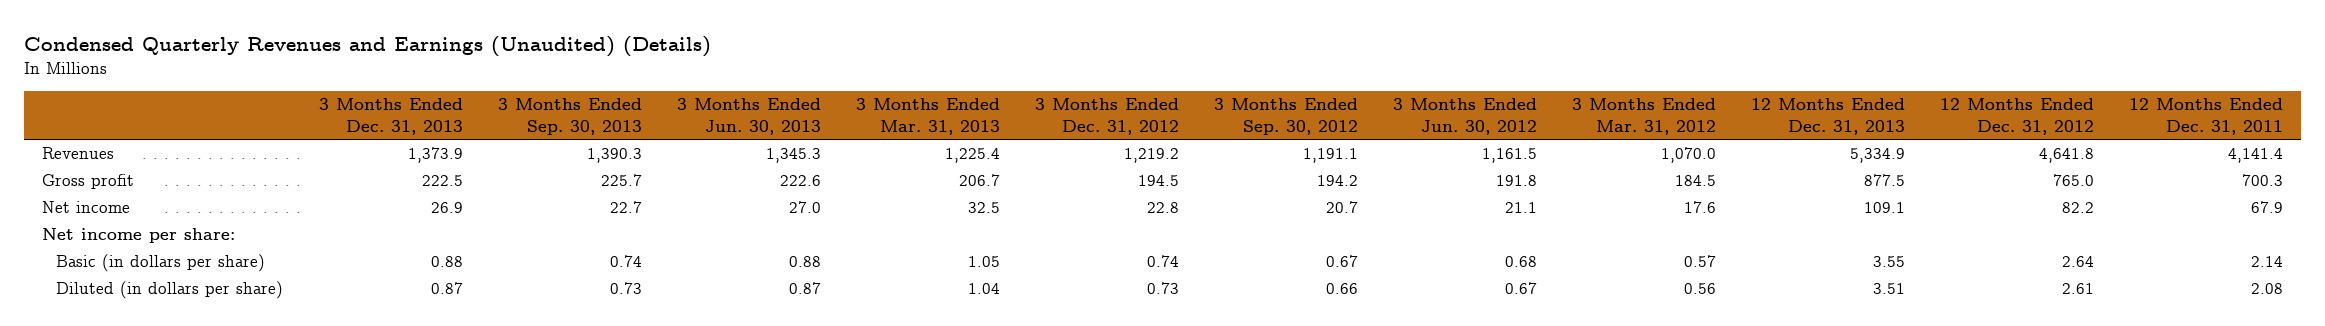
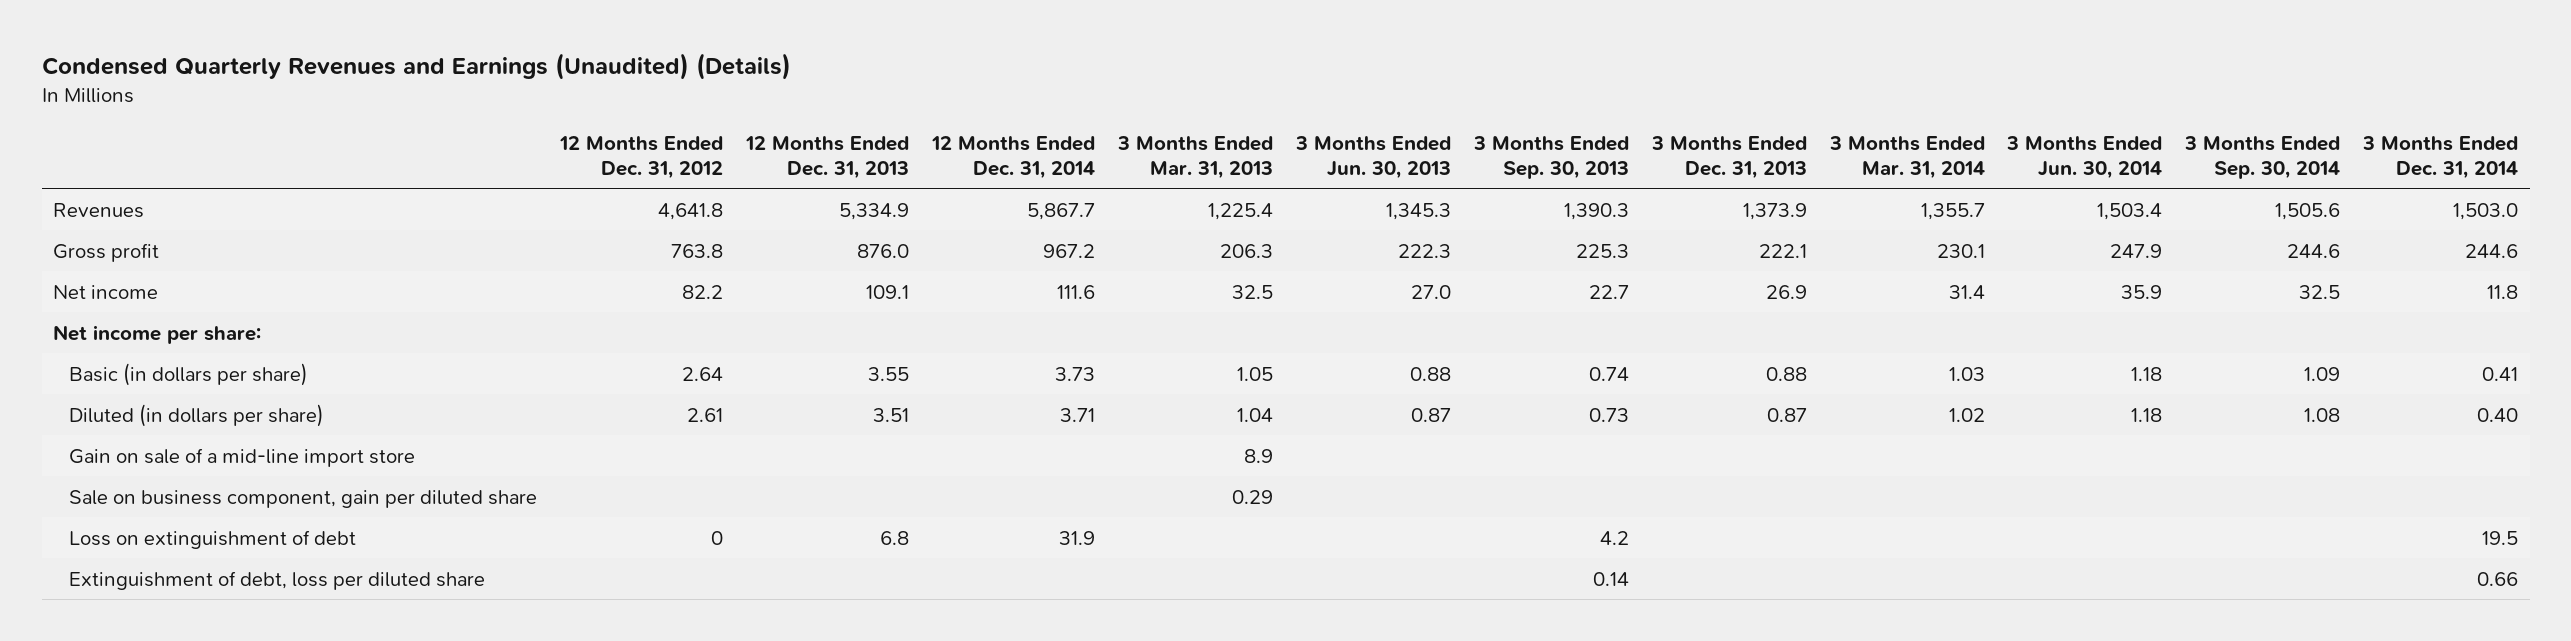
- | 3 Months Ended Dec. 31, 2013 | 3 Months Ended Sep. 30, 2013 | 3 Months Ended Jun. 30, 2013 | 3 Months Ended Mar. 31, 2013 | 3 Months Ended Dec. 31, 2012 | 3 Months Ended Sep. 30, 2012 | 3 Months Ended Jun. 30, 2012 | 3 Months Ended Mar. 31, 2012 | 12 Months Ended Dec. 31, 2013 | 12 Months Ended Dec. 31, 2012 | 12 Months Ended Dec. 31, 2011
+ | 12 Months Ended Dec. 31, 2012 | 12 Months Ended Dec. 31, 2013 | 12 Months Ended Dec. 31, 2014 | 3 Months Ended Mar. 31, 2013 | 3 Months Ended Jun. 30, 2013 | 3 Months Ended Sep. 30, 2013 | 3 Months Ended Dec. 31, 2013 | 3 Months Ended Mar. 31, 2014 | 3 Months Ended Jun. 30, 2014 | 3 Months Ended Sep. 30, 2014 | 3 Months Ended Dec. 31, 2014
- Gross profit | 222.5 | 225.7 | 222.6 | 206.7 | 194.5 | 194.2 | 191.8 | 184.5 | 877.5 | 765.0 | 700.3
+ Gross profit | 763.8 | 876.0 | 967.2 | 206.3 | 222.3 | 225.3 | 222.1 | 230.1 | 247.9 | 244.6 | 244.6
+ Gain on sale of a mid-line import store | | | | 8.9 | | | | | | |
+ Sale on business component, gain per diluted share | | | | 0.29 | | | | | | |
+ Loss on extinguishment of debt | 0 | 6.8 | 31.9 | | | 4.2 | | | | | 19.5
+ Extinguishment of debt, loss per diluted share | | | | | | 0.14 | | | | | 0.66

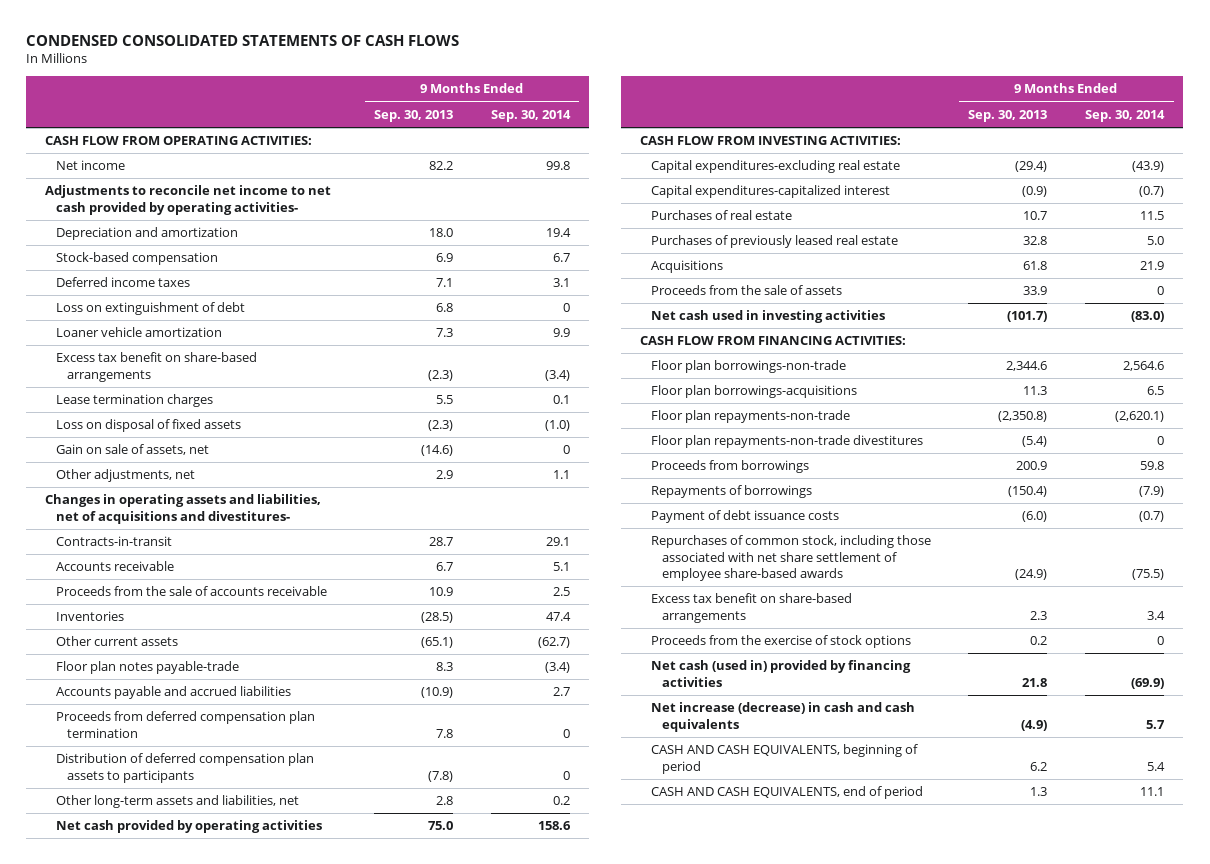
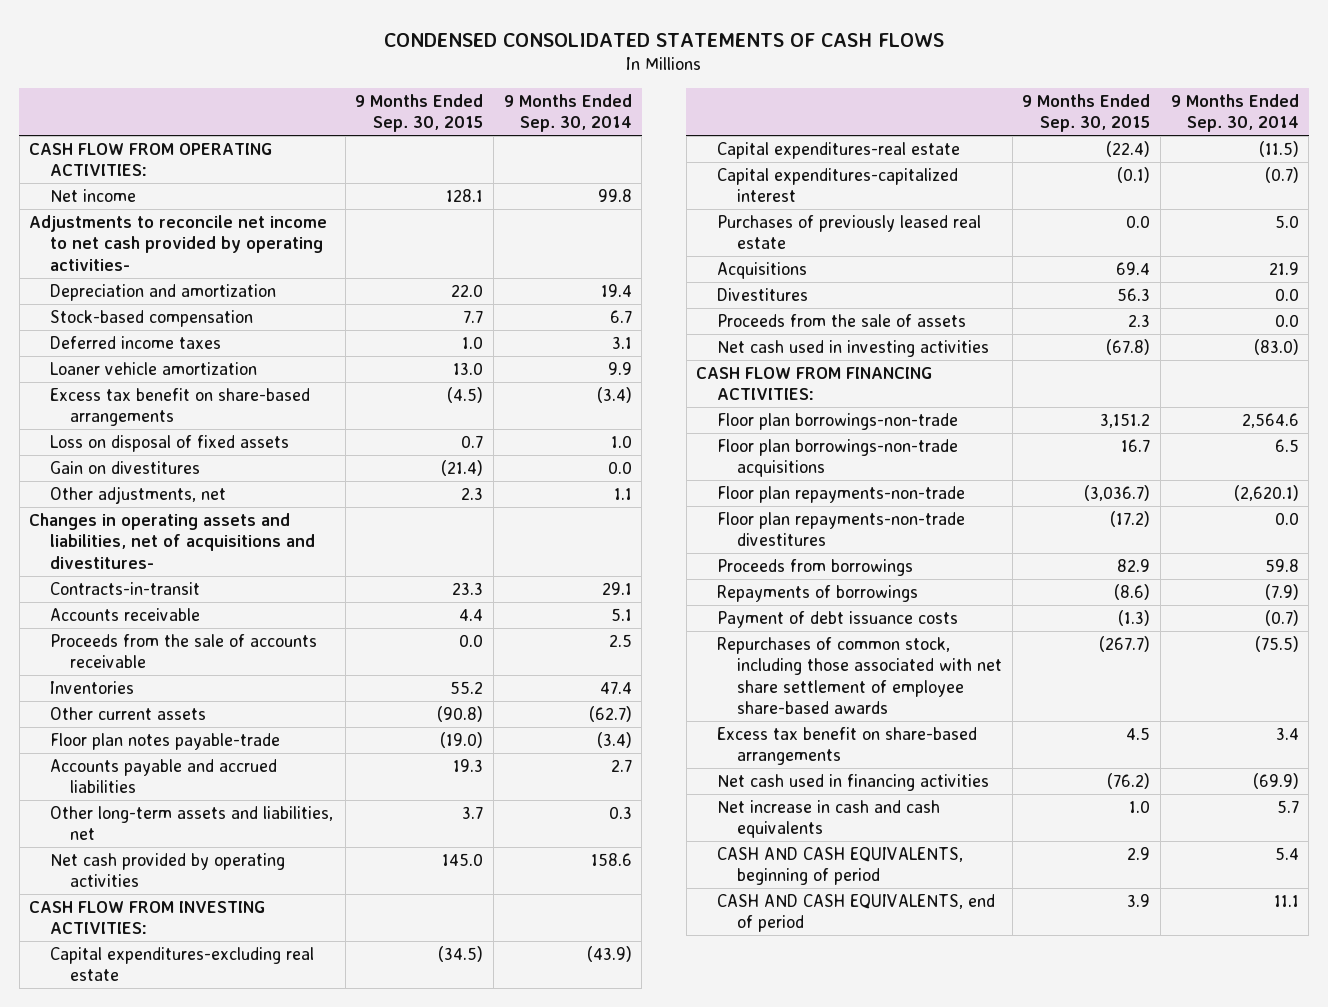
- | 9 Months Ended Sep. 30, 2013 | 9 Months Ended Sep. 30, 2014
+ | 9 Months Ended Sep. 30, 2015 | 9 Months Ended Sep. 30, 2014
- Loss on extinguishment of debt | 6.8 | 0
- Lease termination charges | 5.5 | 0.1
- Loss on disposal of fixed assets | (2.3) | (1.0)
- Gain on sale of assets, net | (14.6) | 0
+ Loss on disposal of fixed assets | 0.7 | 1.0
+ Gain on divestitures | (21.4) | 0.0
- Proceeds from deferred compensation plan termination | 7.8 | 0
- Distribution of deferred compensation plan assets to participants | (7.8) | 0
- Other long-term assets and liabilities, net | 2.8 | 0.2
+ Other long-term assets and liabilities, net | 3.7 | 0.3
+ Capital expenditures-real estate | (22.4) | (11.5)
- Purchases of real estate | 10.7 | 11.5
- Proceeds from the sale of assets | 33.9 | 0
+ Divestitures | 56.3 | 0.0
+ Proceeds from the sale of assets | 2.3 | 0.0
- Floor plan borrowings-acquisitions | 11.3 | 6.5
+ Floor plan borrowings-non-trade acquisitions | 16.7 | 6.5
- Floor plan repayments-non-trade divestitures | (5.4) | 0
+ Floor plan repayments-non-trade divestitures | (17.2) | 0.0
- Proceeds from the exercise of stock options | 0.2 | 0
- Net cash (used in) provided by financing activities | 21.8 | (69.9)
- Net increase (decrease) in cash and cash equivalents | (4.9) | 5.7
+ Net cash used in financing activities | (76.2) | (69.9)
+ Net increase in cash and cash equivalents | 1.0 | 5.7

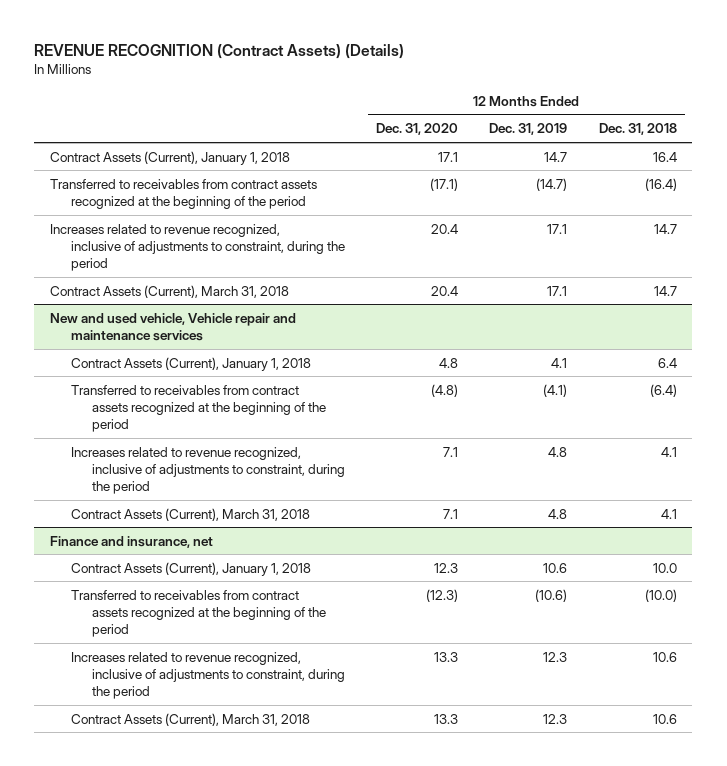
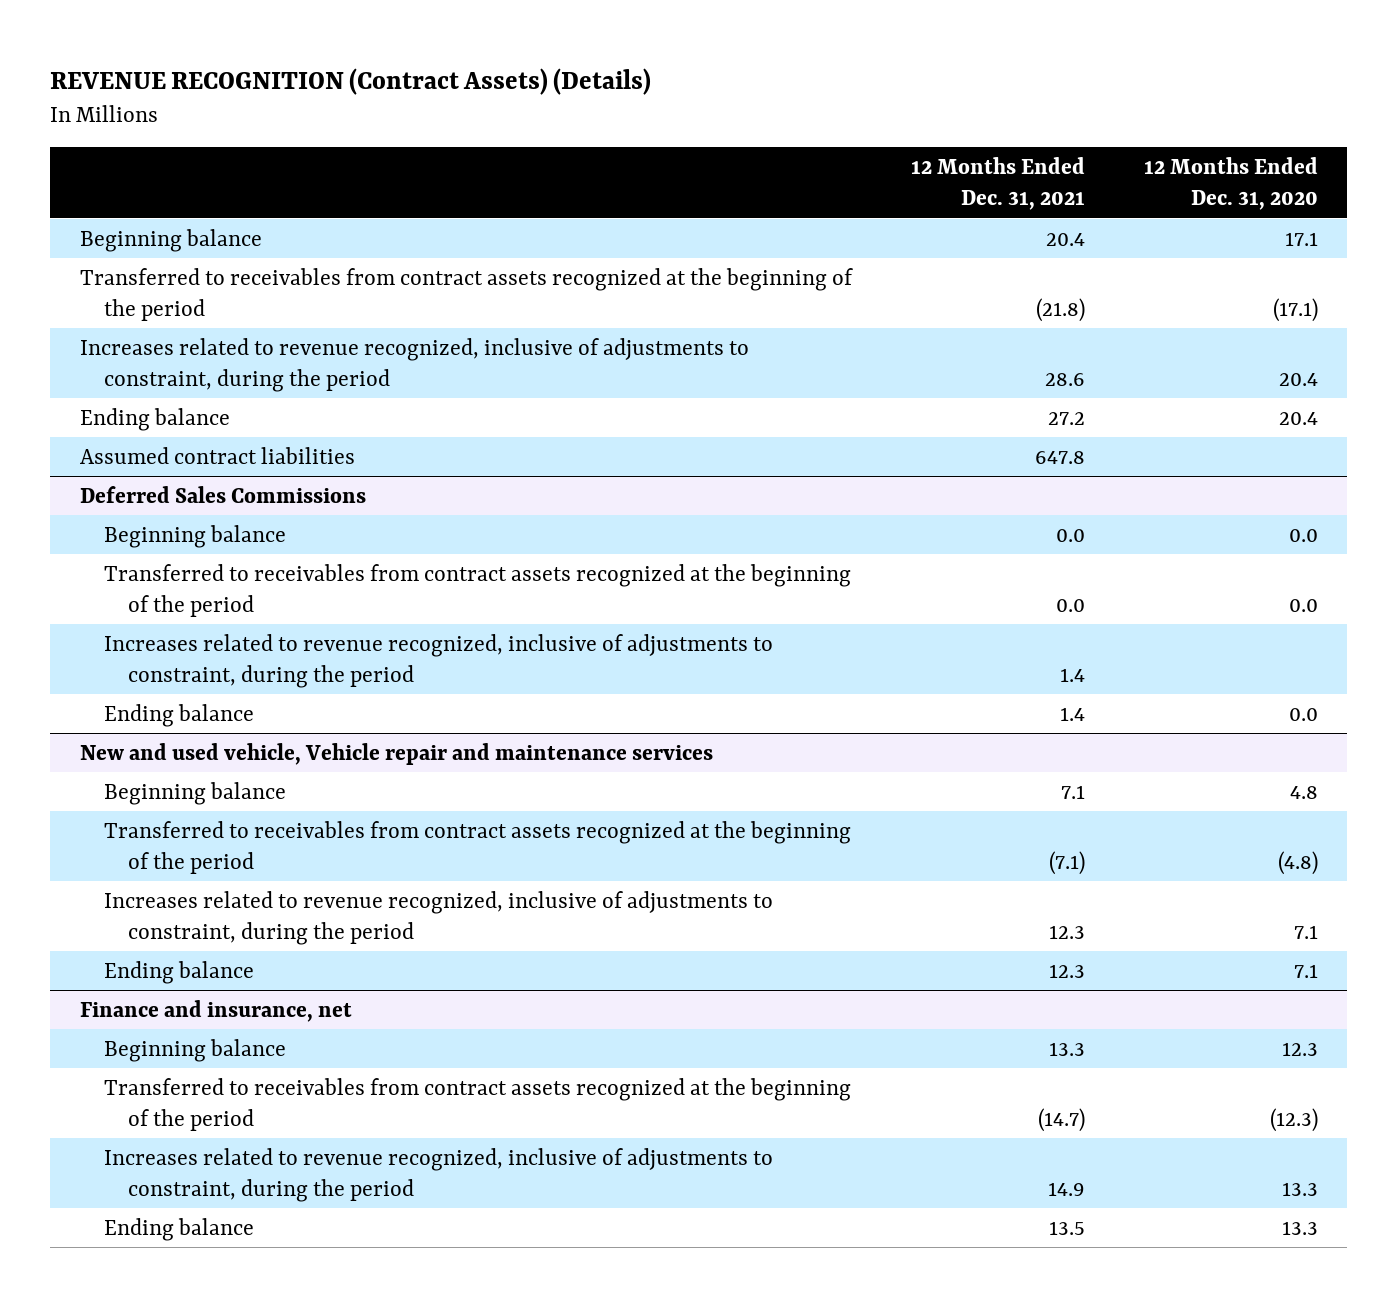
- | 12 Months Ended Dec. 31, 2020 | 12 Months Ended Dec. 31, 2019 | 12 Months Ended Dec. 31, 2018
+ | 12 Months Ended Dec. 31, 2021 | 12 Months Ended Dec. 31, 2020
- Contract Assets (Current), January 1, 2018 | 17.1 | 14.7 | 16.4
+ Beginning balance | 20.4 | 17.1
- Contract Assets (Current), March 31, 2018 | 20.4 | 17.1 | 14.7
+ Ending balance | 27.2 | 20.4
+ Assumed contract liabilities | 647.8 |
+ Deferred Sales Commissions
+ Beginning balance | 0.0 | 0.0
+ Transferred to receivables from contract assets recognized at the beginning of the period | 0.0 | 0.0
+ Increases related to revenue recognized, inclusive of adjustments to constraint, during the period | 1.4 |
+ Ending balance | 1.4 | 0.0
@ New and used vehicle, Vehicle repair and maintenance services
- Contract Assets (Current), January 1, 2018 | 4.8 | 4.1 | 6.4
+ Beginning balance | 7.1 | 4.8
- Contract Assets (Current), March 31, 2018 | 7.1 | 4.8 | 4.1
+ Ending balance | 12.3 | 7.1
@ Finance and insurance, net
- Contract Assets (Current), January 1, 2018 | 12.3 | 10.6 | 10.0
+ Beginning balance | 13.3 | 12.3
- Contract Assets (Current), March 31, 2018 | 13.3 | 12.3 | 10.6
+ Ending balance | 13.5 | 13.3

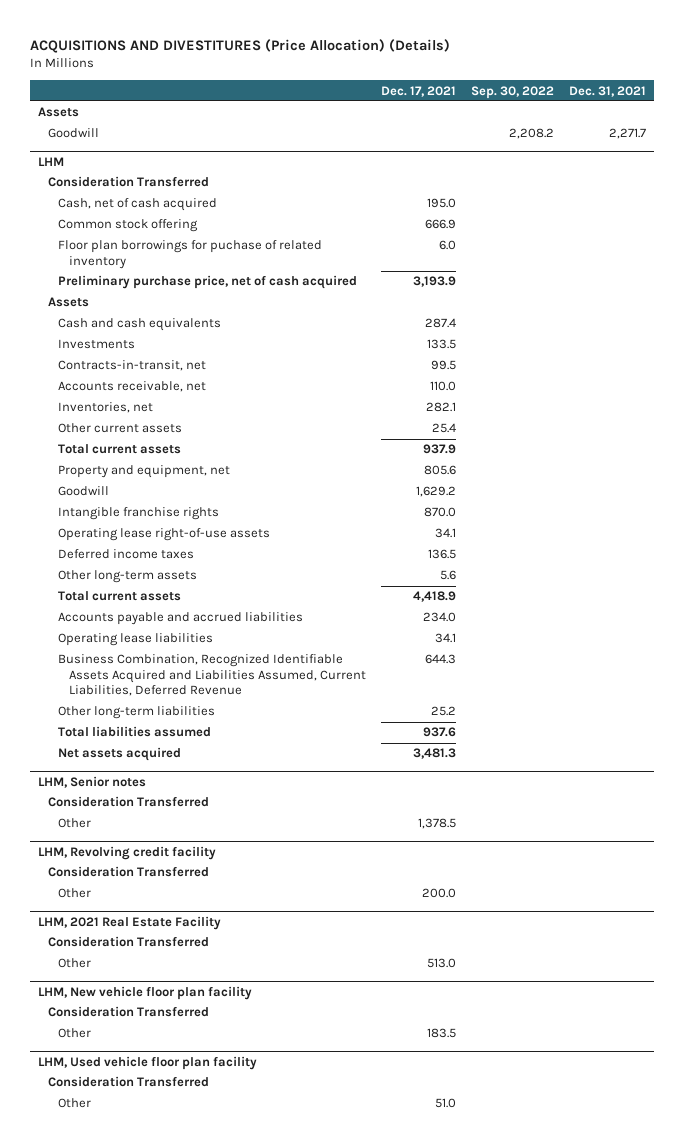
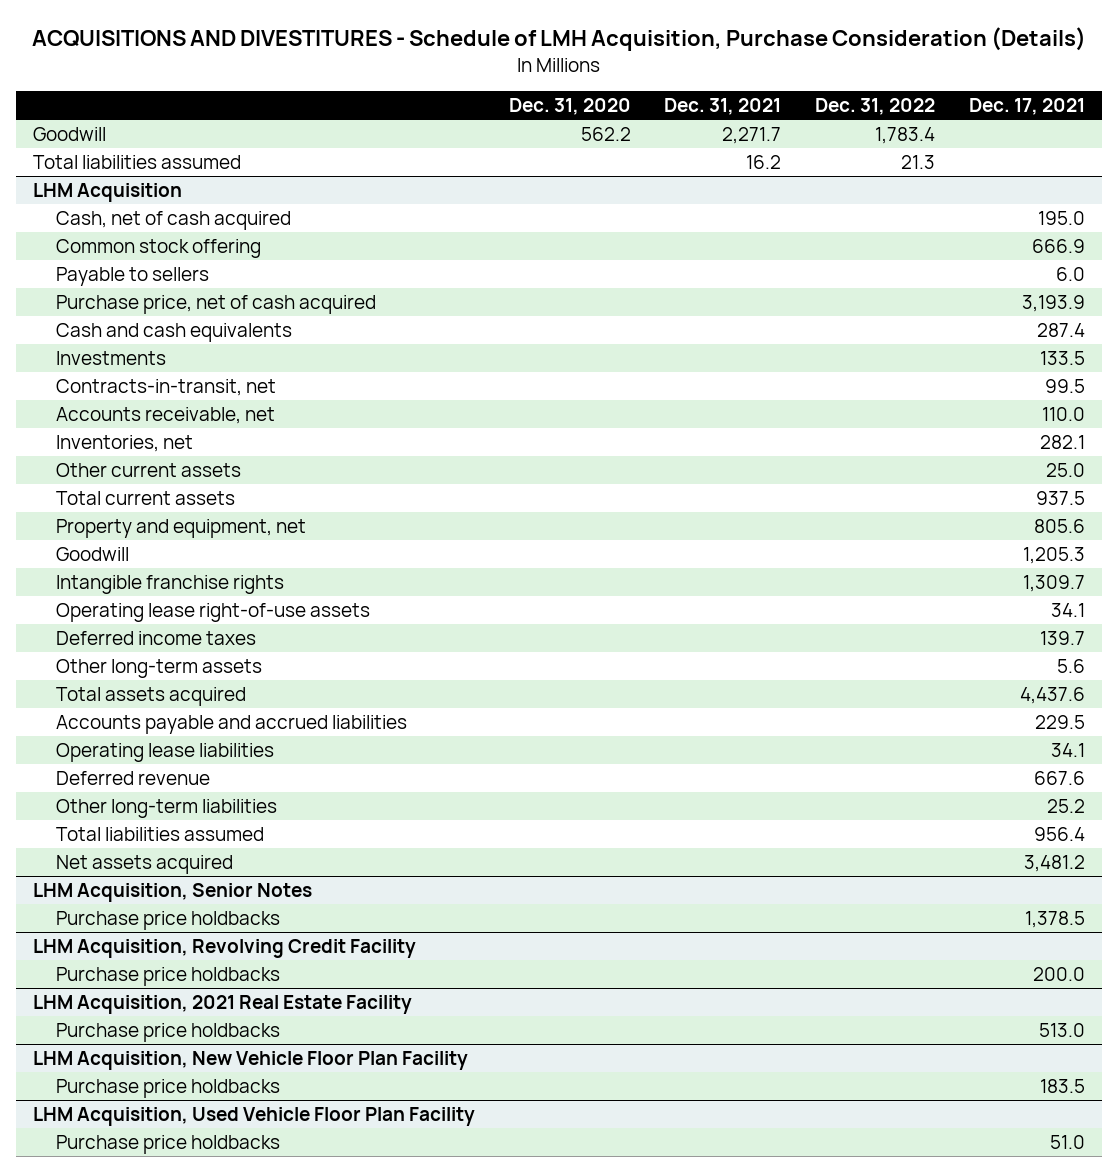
- ACQUISITIONS AND DIVESTITURES (Price Allocation) (Details)
+ ACQUISITIONS AND DIVESTITURES - Schedule of LMH Acquisition, Purchase Consideration (Details)
- | Dec. 17, 2021 | Sep. 30, 2022 | Dec. 31, 2021
+ | Dec. 31, 2020 | Dec. 31, 2021 | Dec. 31, 2022 | Dec. 17, 2021
- Assets
- LHM
- Consideration Transferred
+ Total liabilities assumed | | 16.2 | 21.3 |
+ LHM Acquisition
- Floor plan borrowings for puchase of related inventory | 6.0 | |
- Preliminary purchase price, net of cash acquired | 3,193.9 | |
- Assets
+ Payable to sellers | | | | 6.0
+ Purchase price, net of cash acquired | | | | 3,193.9
- Other current assets | 25.4 | |
- Total current assets | 937.9 | |
+ Other current assets | | | | 25.0
+ Total current assets | | | | 937.5
- Goodwill | 1,629.2 | |
- Intangible franchise rights | 870.0 | |
+ Goodwill | | | | 1,205.3
+ Intangible franchise rights | | | | 1,309.7
- Deferred income taxes | 136.5 | |
+ Deferred income taxes | | | | 139.7
- Total current assets | 4,418.9 | |
- Accounts payable and accrued liabilities | 234.0 | |
+ Total assets acquired | | | | 4,437.6
+ Accounts payable and accrued liabilities | | | | 229.5
- Business Combination, Recognized Identifiable Assets Acquired and Liabilities Assumed, Current Liabilities, Deferred Revenue | 644.3 | |
+ Deferred revenue | | | | 667.6
- Total liabilities assumed | 937.6 | |
- Net assets acquired | 3,481.3 | |
- LHM, Senior notes
- Consideration Transferred
- Other | 1,378.5 | |
- LHM, Revolving credit facility
- Consideration Transferred
- Other | 200.0 | |
- LHM, 2021 Real Estate Facility
- Consideration Transferred
- Other | 513.0 | |
- LHM, New vehicle floor plan facility
- Consideration Transferred
- Other | 183.5 | |
- LHM, Used vehicle floor plan facility
- Consideration Transferred
- Other | 51.0 | |
+ Total liabilities assumed | | | | 956.4
+ Net assets acquired | | | | 3,481.2
+ LHM Acquisition, Senior Notes
+ Purchase price holdbacks | | | | 1,378.5
+ LHM Acquisition, Revolving Credit Facility
+ Purchase price holdbacks | | | | 200.0
+ LHM Acquisition, 2021 Real Estate Facility
+ Purchase price holdbacks | | | | 513.0
+ LHM Acquisition, New Vehicle Floor Plan Facility
+ Purchase price holdbacks | | | | 183.5
+ LHM Acquisition, Used Vehicle Floor Plan Facility
+ Purchase price holdbacks | | | | 51.0

